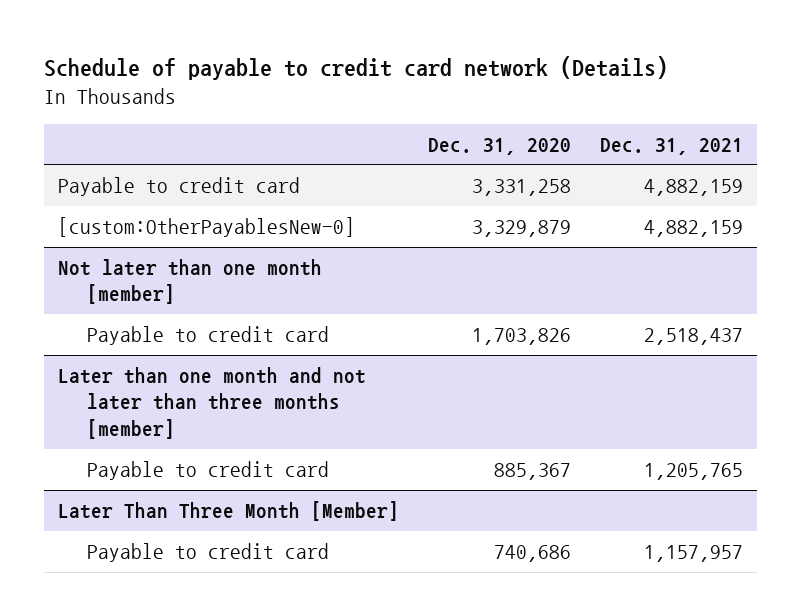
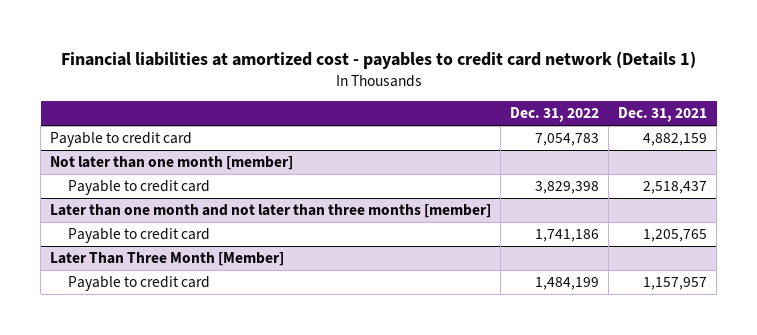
- Schedule of payable to credit card network (Details)
+ Financial liabilities at amortized cost - payables to credit card network (Details 1)
- | Dec. 31, 2020 | Dec. 31, 2021
+ | Dec. 31, 2022 | Dec. 31, 2021
- [custom:OtherPayablesNew-0] | 3,329,879 | 4,882,159

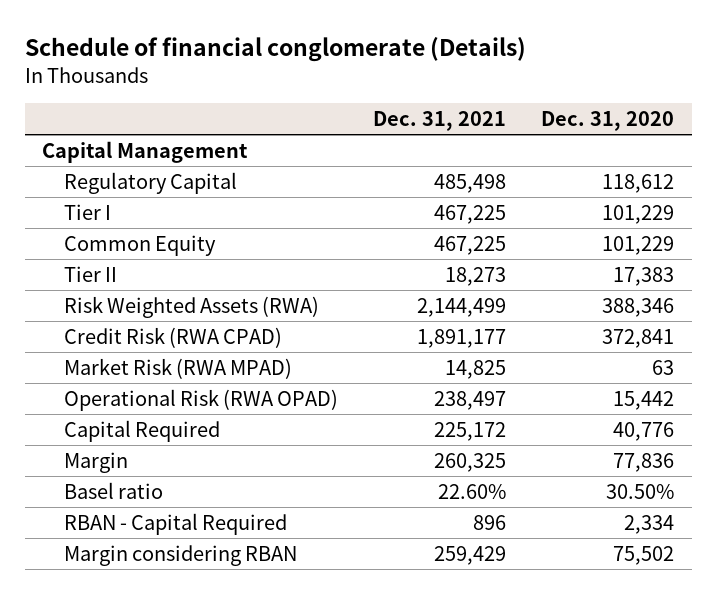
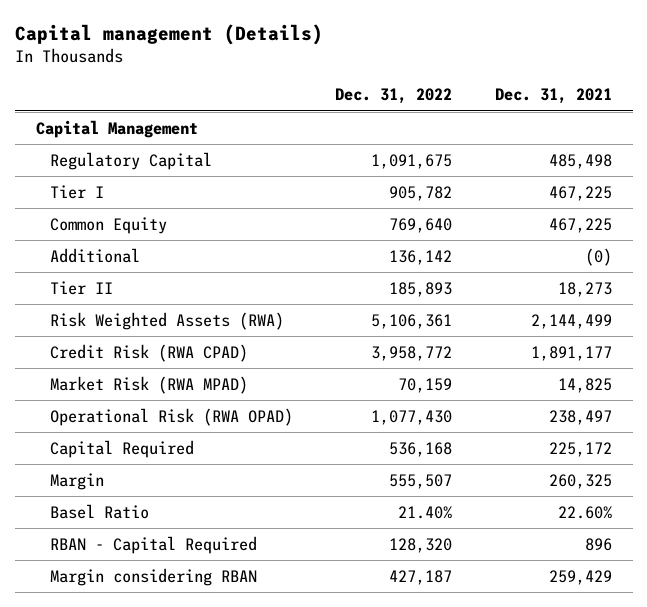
- Schedule of financial conglomerate (Details)
+ Capital management (Details)
- | Dec. 31, 2021 | Dec. 31, 2020
+ | Dec. 31, 2022 | Dec. 31, 2021
+ Additional | 136,142 | (0)
- Basel ratio | 22.60% | 30.50%
+ Basel Ratio | 21.40% | 22.60%

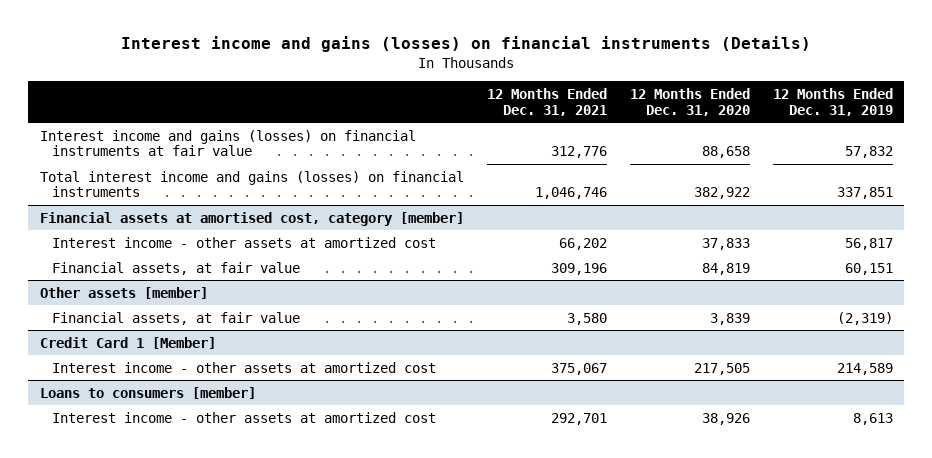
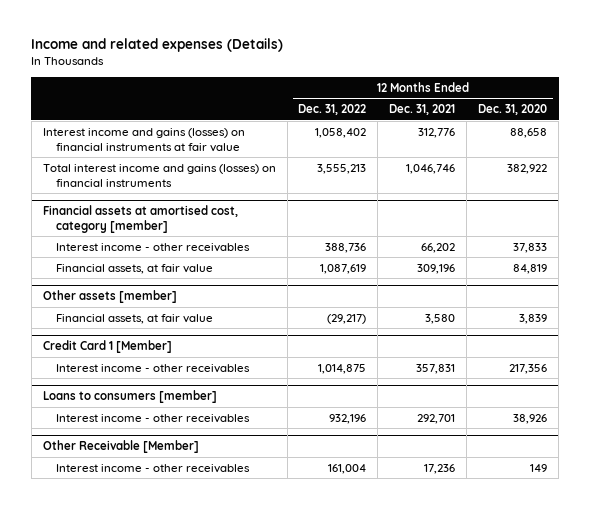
- Interest income and gains (losses) on financial instruments (Details)
+ Income and related expenses (Details)
- | 12 Months Ended Dec. 31, 2021 | 12 Months Ended Dec. 31, 2020 | 12 Months Ended Dec. 31, 2019
+ | 12 Months Ended Dec. 31, 2022 | 12 Months Ended Dec. 31, 2021 | 12 Months Ended Dec. 31, 2020
@ Financial assets at amortised cost, category [member]
- Interest income - other assets at amortized cost | 66,202 | 37,833 | 56,817
+ Interest income - other receivables | 388,736 | 66,202 | 37,833
@ Credit Card 1 [Member]
- Interest income - other assets at amortized cost | 375,067 | 217,505 | 214,589
+ Interest income - other receivables | 1,014,875 | 357,831 | 217,356
@ Loans to consumers [member]
- Interest income - other assets at amortized cost | 292,701 | 38,926 | 8,613
+ Interest income - other receivables | 932,196 | 292,701 | 38,926
+ Other Receivable [Member]
+ Interest income - other receivables | 161,004 | 17,236 | 149

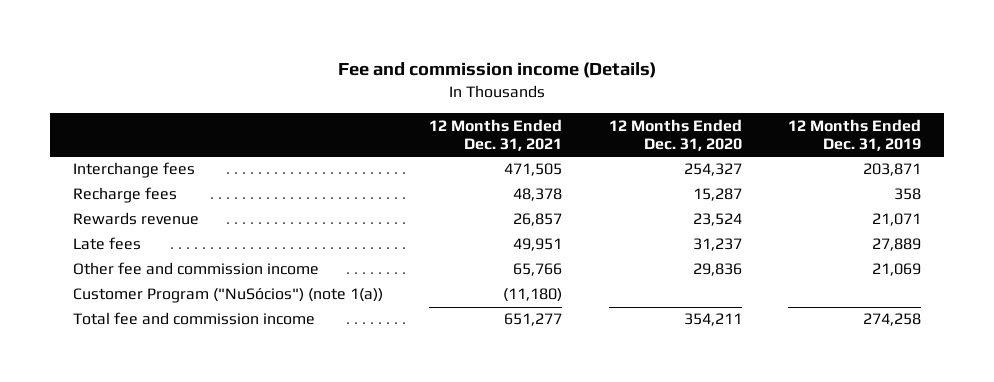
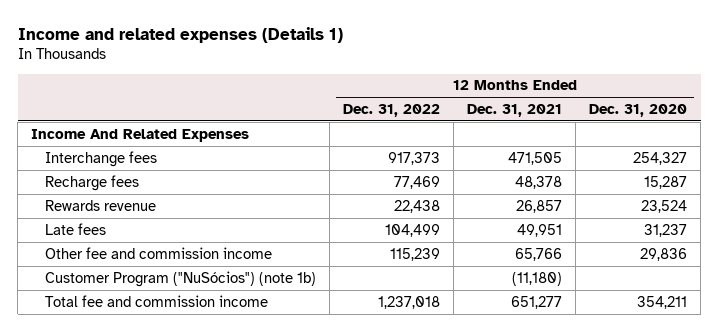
- Fee and commission income (Details)
+ Income and related expenses (Details 1)
- | 12 Months Ended Dec. 31, 2021 | 12 Months Ended Dec. 31, 2020 | 12 Months Ended Dec. 31, 2019
+ | 12 Months Ended Dec. 31, 2022 | 12 Months Ended Dec. 31, 2021 | 12 Months Ended Dec. 31, 2020
+ Income And Related Expenses
- Customer Program ("NuSócios") (note 1(a)) | (11,180) | |
+ Customer Program ("NuSócios") (note 1b) | | (11,180) |

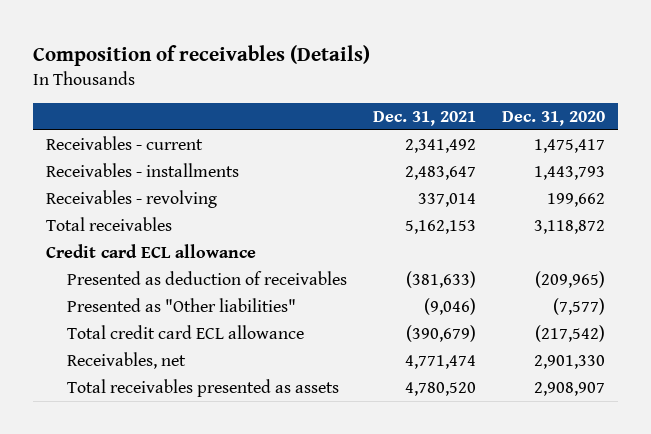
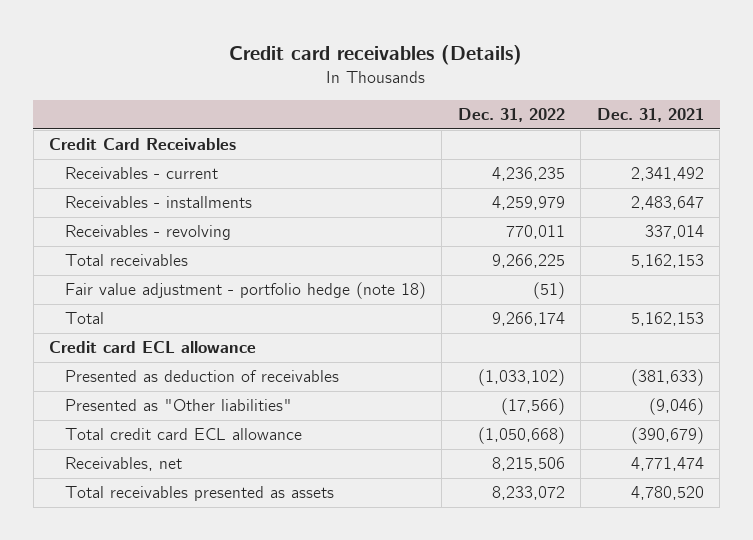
- Composition of receivables (Details)
+ Credit card receivables (Details)
- | Dec. 31, 2021 | Dec. 31, 2020
+ | Dec. 31, 2022 | Dec. 31, 2021
+ Credit Card Receivables
+ Fair value adjustment - portfolio hedge (note 18) | (51) |
+ Total | 9,266,174 | 5,162,153

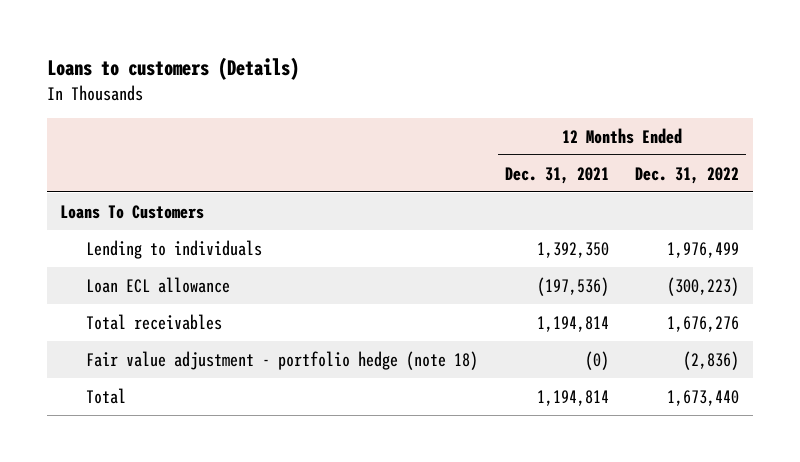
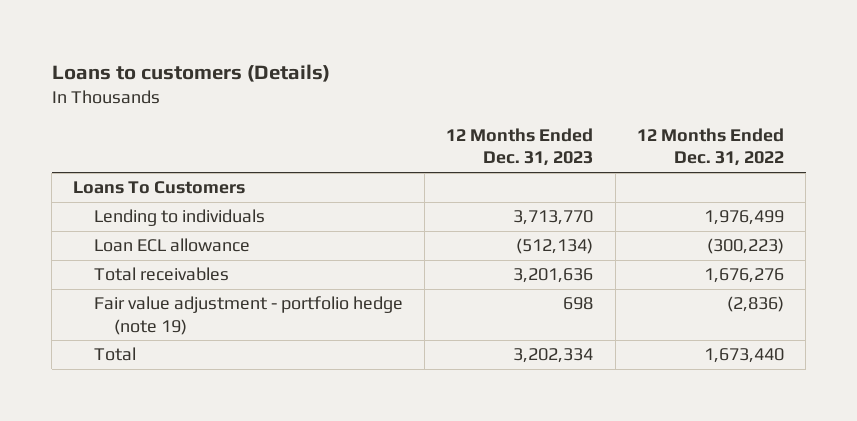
- | 12 Months Ended Dec. 31, 2021 | 12 Months Ended Dec. 31, 2022
+ | 12 Months Ended Dec. 31, 2023 | 12 Months Ended Dec. 31, 2022
- Fair value adjustment - portfolio hedge (note 18) | (0) | (2,836)
+ Fair value adjustment - portfolio hedge (note 19) | 698 | (2,836)

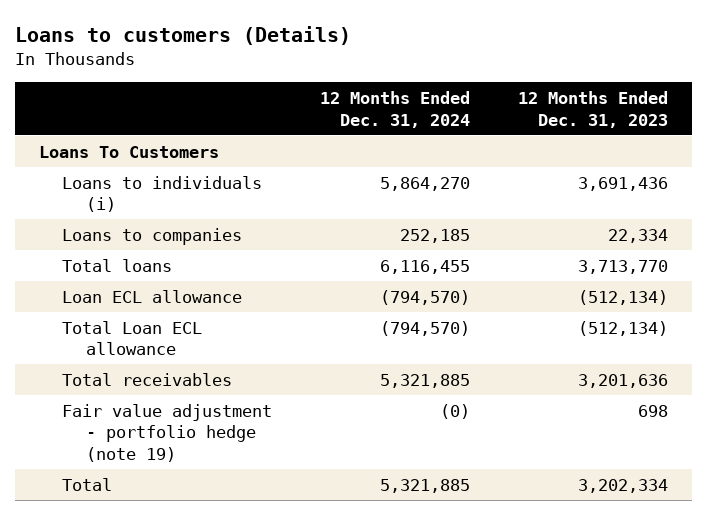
- | 12 Months Ended Dec. 31, 2023 | 12 Months Ended Dec. 31, 2022
+ | 12 Months Ended Dec. 31, 2024 | 12 Months Ended Dec. 31, 2023
- Lending to individuals | 3,713,770 | 1,976,499
+ Loans to individuals (i) | 5,864,270 | 3,691,436
+ Loans to companies | 252,185 | 22,334
+ Total loans | 6,116,455 | 3,713,770
+ Total Loan ECL allowance | (794,570) | (512,134)

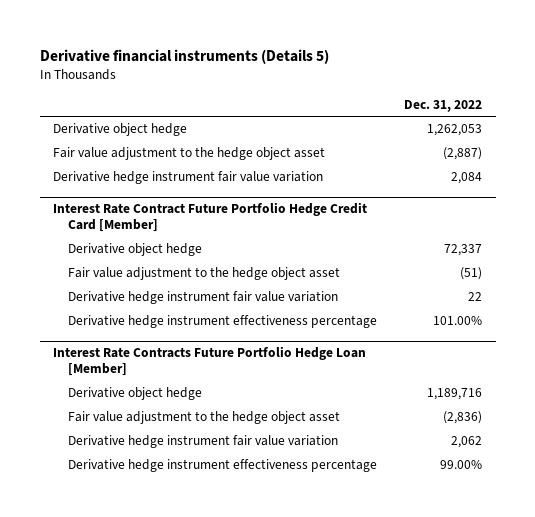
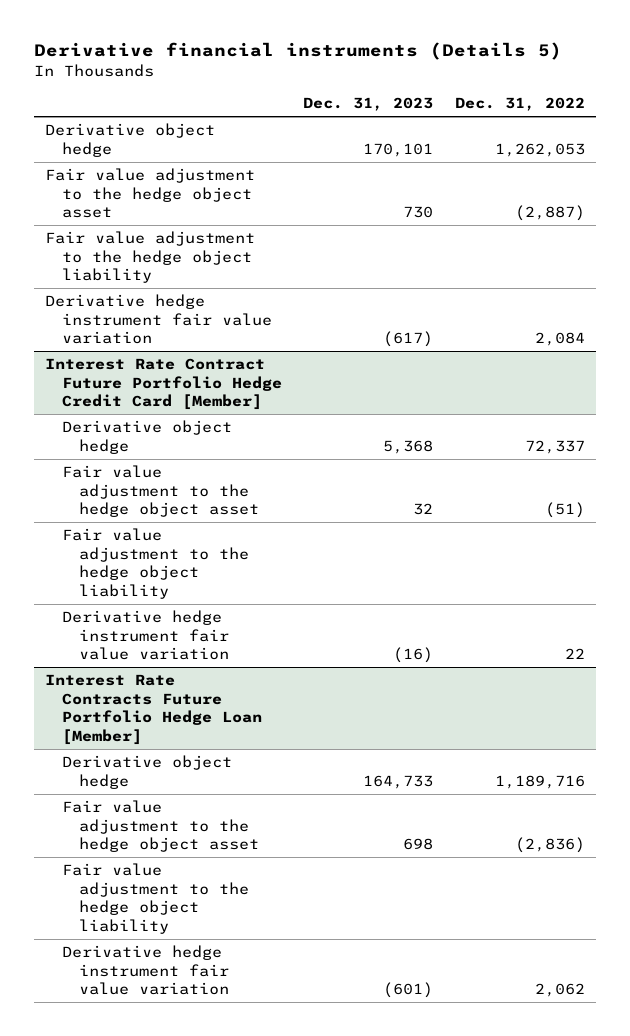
- | Dec. 31, 2022
+ | Dec. 31, 2023 | Dec. 31, 2022
+ Fair value adjustment to the hedge object liability
@ Interest Rate Contract Future Portfolio Hedge Credit Card [Member]
+ Fair value adjustment to the hedge object liability
- Derivative hedge instrument effectiveness percentage | 101.00%
@ Interest Rate Contracts Future Portfolio Hedge Loan [Member]
+ Fair value adjustment to the hedge object liability
- Derivative hedge instrument effectiveness percentage | 99.00%

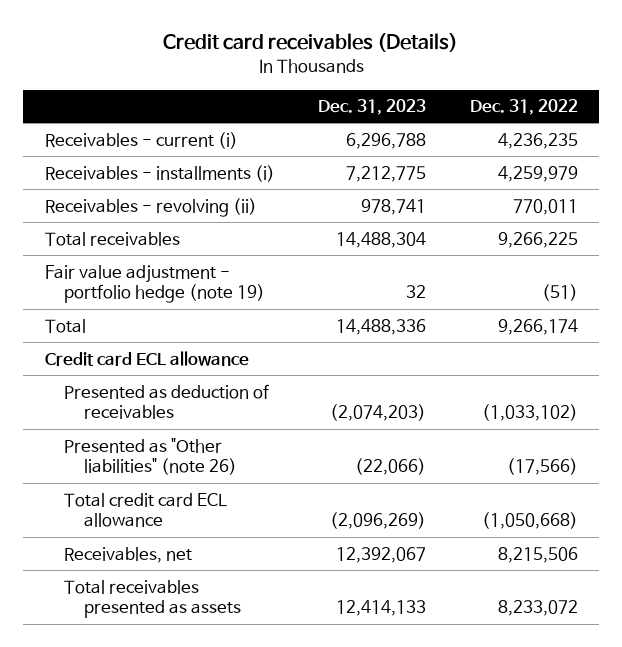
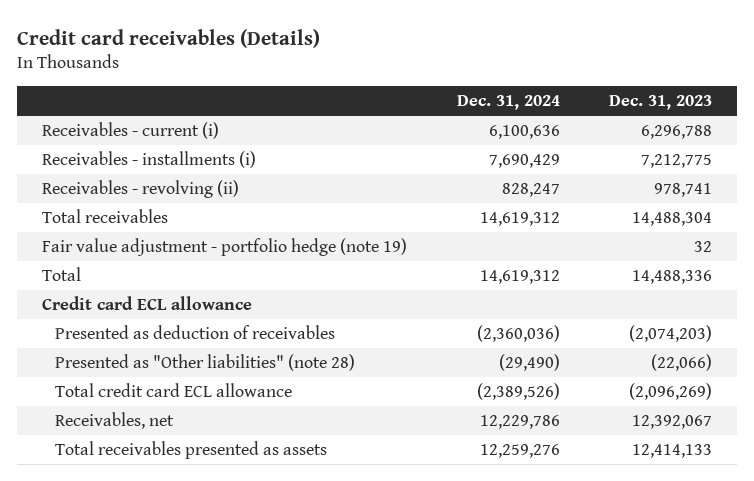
- | Dec. 31, 2023 | Dec. 31, 2022
+ | Dec. 31, 2024 | Dec. 31, 2023
- Presented as "Other liabilities" (note 26) | (22,066) | (17,566)
+ Presented as "Other liabilities" (note 28) | (29,490) | (22,066)

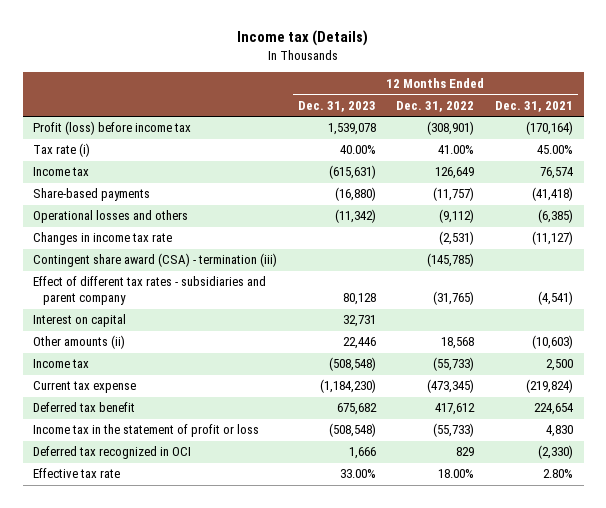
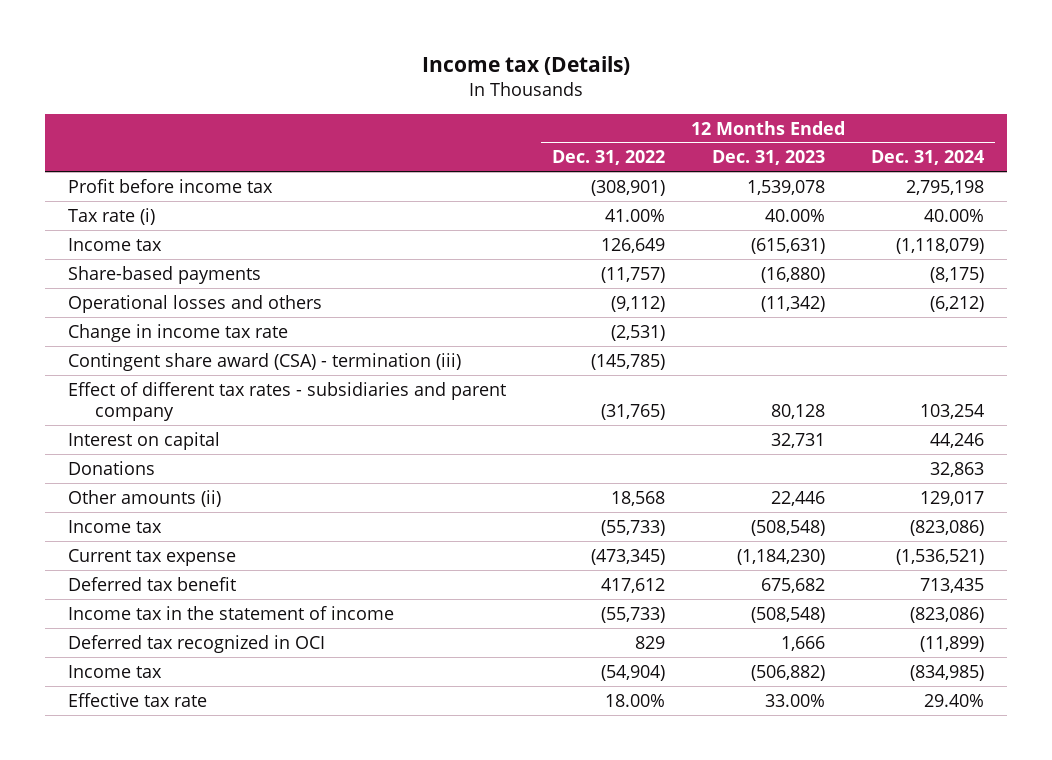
- | 12 Months Ended Dec. 31, 2023 | 12 Months Ended Dec. 31, 2022 | 12 Months Ended Dec. 31, 2021
+ | 12 Months Ended Dec. 31, 2022 | 12 Months Ended Dec. 31, 2023 | 12 Months Ended Dec. 31, 2024
- Profit (loss) before income tax | 1,539,078 | (308,901) | (170,164)
+ Profit before income tax | (308,901) | 1,539,078 | 2,795,198
- Changes in income tax rate | | (2,531) | (11,127)
+ Change in income tax rate | (2,531) | |
+ Donations | | | 32,863
- Income tax in the statement of profit or loss | (508,548) | (55,733) | 4,830
+ Income tax in the statement of income | (55,733) | (508,548) | (823,086)
+ Income tax | (54,904) | (506,882) | (834,985)

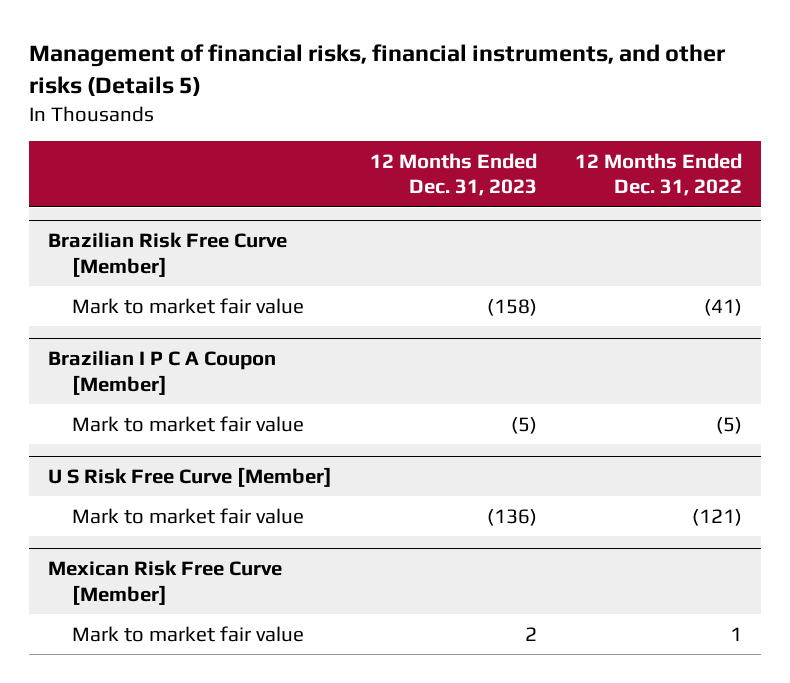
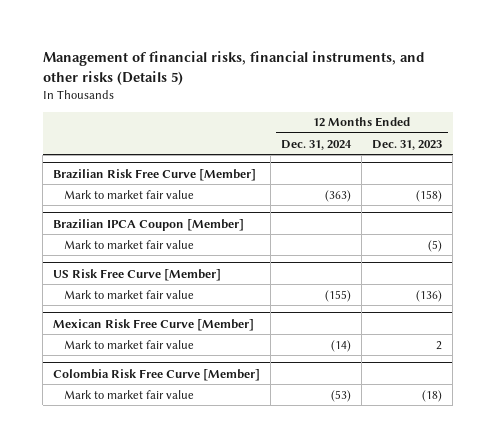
- | 12 Months Ended Dec. 31, 2023 | 12 Months Ended Dec. 31, 2022
+ | 12 Months Ended Dec. 31, 2024 | 12 Months Ended Dec. 31, 2023
- Brazilian I P C A Coupon [Member]
+ Brazilian IPCA Coupon [Member]
- U S Risk Free Curve [Member]
+ US Risk Free Curve [Member]
+ Colombia Risk Free Curve [Member]
+ Mark to market fair value | (53) | (18)

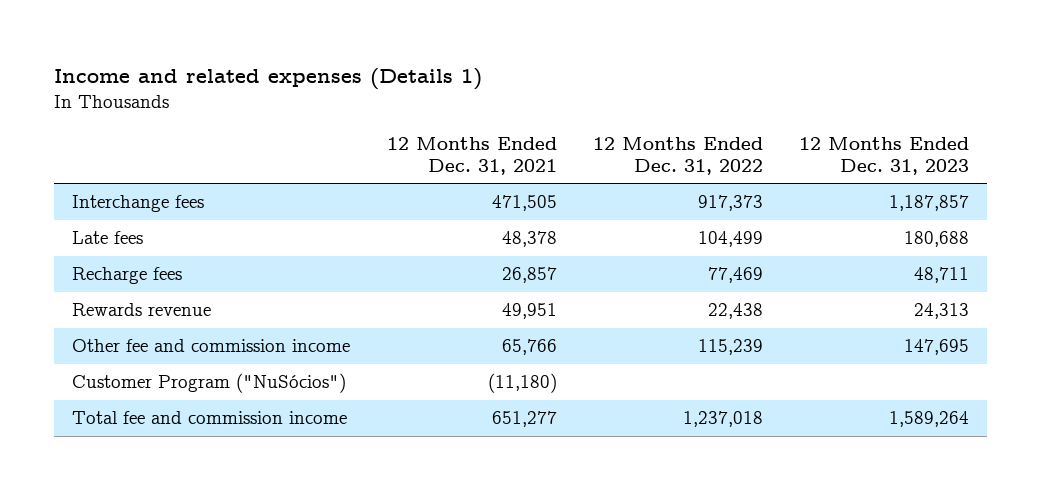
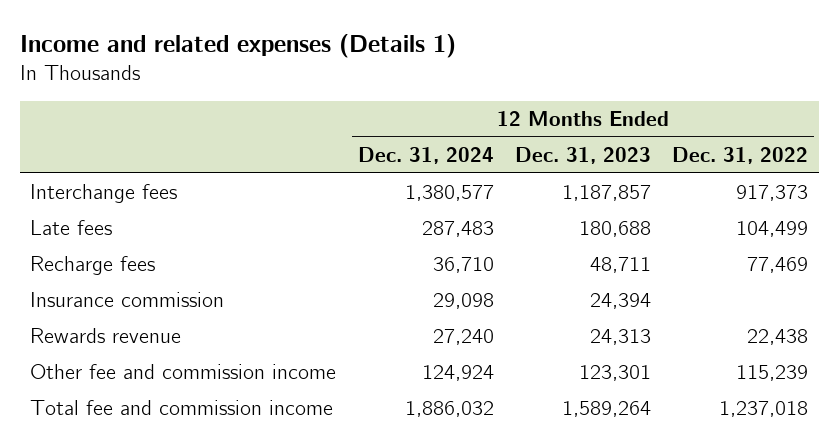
- | 12 Months Ended Dec. 31, 2021 | 12 Months Ended Dec. 31, 2022 | 12 Months Ended Dec. 31, 2023
+ | 12 Months Ended Dec. 31, 2024 | 12 Months Ended Dec. 31, 2023 | 12 Months Ended Dec. 31, 2022
+ Insurance commission | 29,098 | 24,394 |
- Other fee and commission income | 65,766 | 115,239 | 147,695
- Customer Program ("NuSócios") | (11,180) | |
+ Other fee and commission income | 124,924 | 123,301 | 115,239

